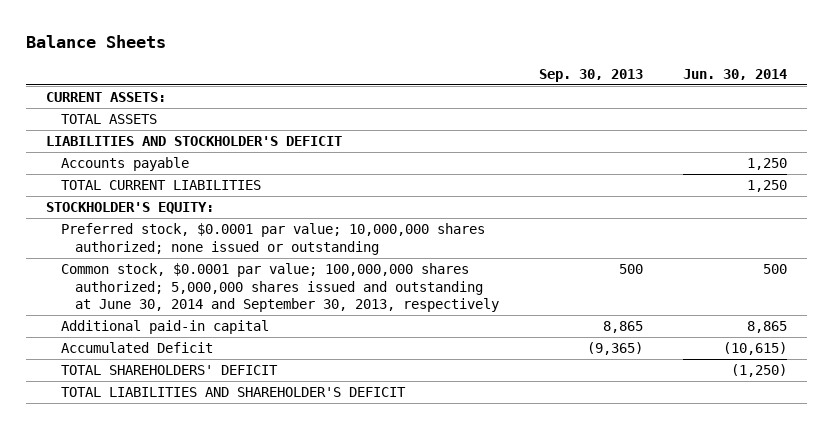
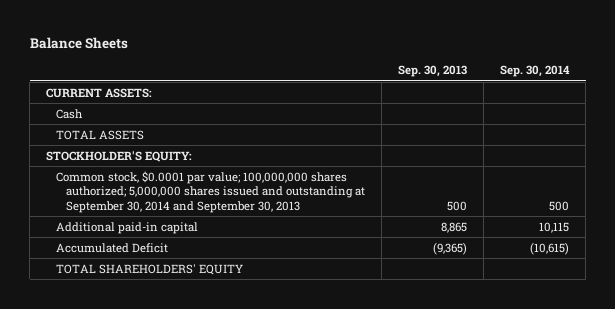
- | Sep. 30, 2013 | Jun. 30, 2014
+ | Sep. 30, 2013 | Sep. 30, 2014
+ Cash
- LIABILITIES AND STOCKHOLDER'S DEFICIT
- Accounts payable | | 1,250
- TOTAL CURRENT LIABILITIES | | 1,250
- Preferred stock, $0.0001 par value; 10,000,000 shares authorized; none issued or outstanding
- Common stock, $0.0001 par value; 100,000,000 shares authorized; 5,000,000 shares issued and outstanding at June 30, 2014 and September 30, 2013, respectively | 500 | 500
+ Common stock, $0.0001 par value; 100,000,000 shares authorized; 5,000,000 shares issued and outstanding at September 30, 2014 and September 30, 2013 | 500 | 500
- TOTAL SHAREHOLDERS' DEFICIT | | (1,250)
- TOTAL LIABILITIES AND SHAREHOLDER'S DEFICIT
+ TOTAL SHAREHOLDERS' EQUITY

